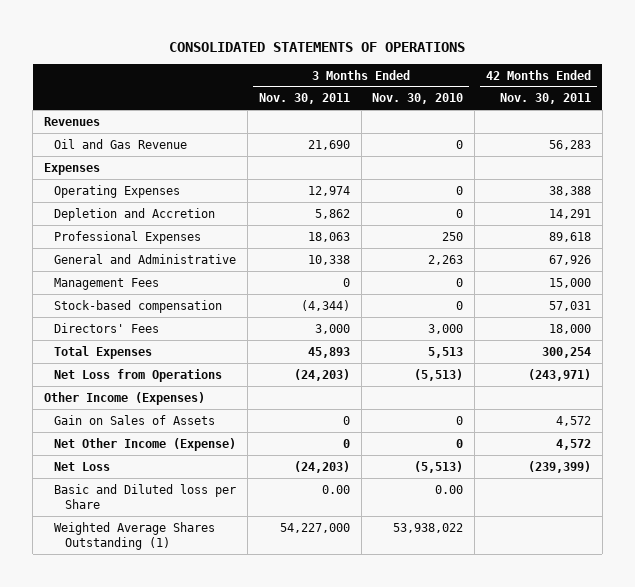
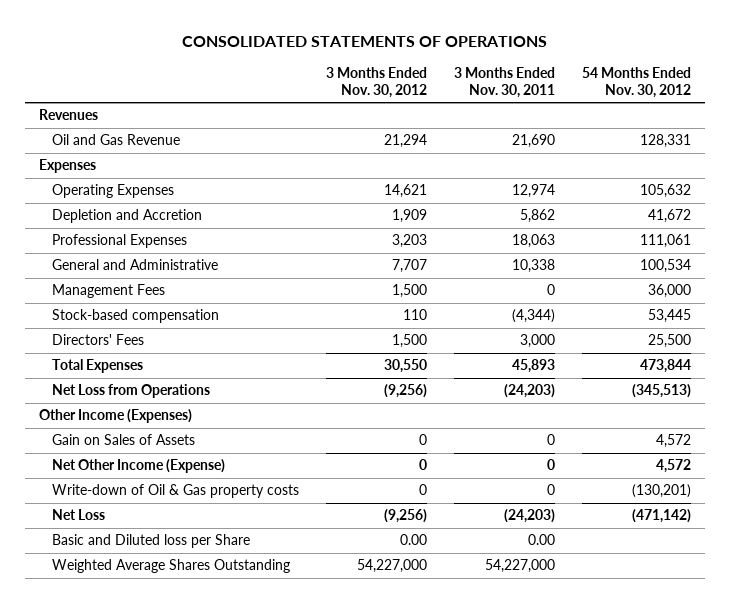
- | 3 Months Ended Nov. 30, 2011 | 3 Months Ended Nov. 30, 2010 | 42 Months Ended Nov. 30, 2011
+ | 3 Months Ended Nov. 30, 2012 | 3 Months Ended Nov. 30, 2011 | 54 Months Ended Nov. 30, 2012
+ Write-down of Oil & Gas property costs | 0 | 0 | (130,201)
- Weighted Average Shares Outstanding (1) | 54,227,000 | 53,938,022 |
+ Weighted Average Shares Outstanding | 54,227,000 | 54,227,000 |

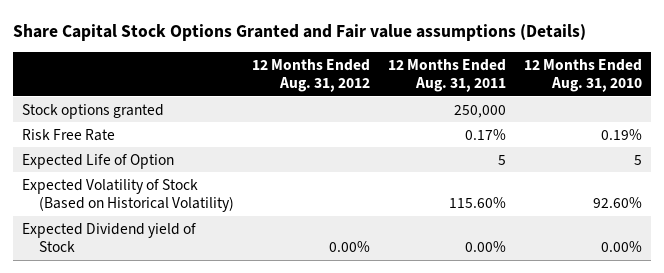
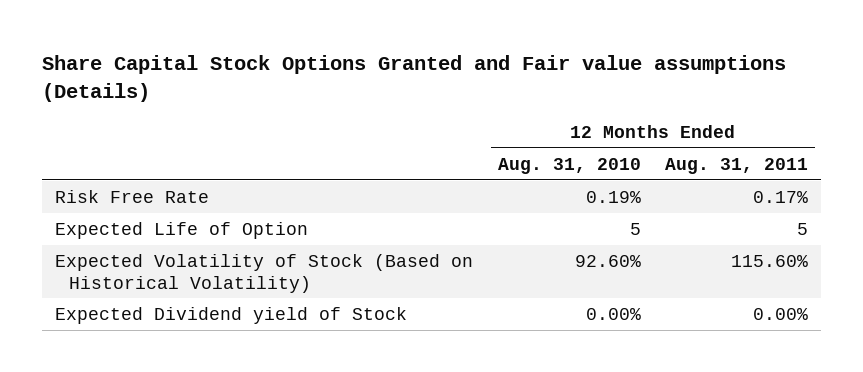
- | 12 Months Ended Aug. 31, 2012 | 12 Months Ended Aug. 31, 2011 | 12 Months Ended Aug. 31, 2010
+ | 12 Months Ended Aug. 31, 2010 | 12 Months Ended Aug. 31, 2011
- Stock options granted | | 250,000 |

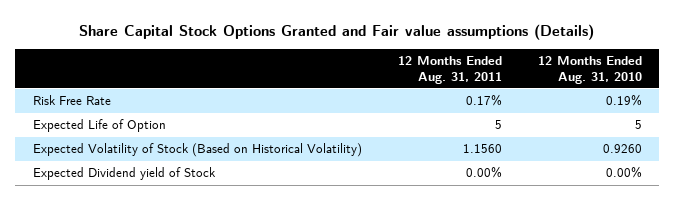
- | 12 Months Ended Aug. 31, 2010 | 12 Months Ended Aug. 31, 2011
+ | 12 Months Ended Aug. 31, 2011 | 12 Months Ended Aug. 31, 2010
- Expected Volatility of Stock (Based on Historical Volatility) | 92.60% | 115.60%
+ Expected Volatility of Stock (Based on Historical Volatility) | 1.1560 | 0.9260

